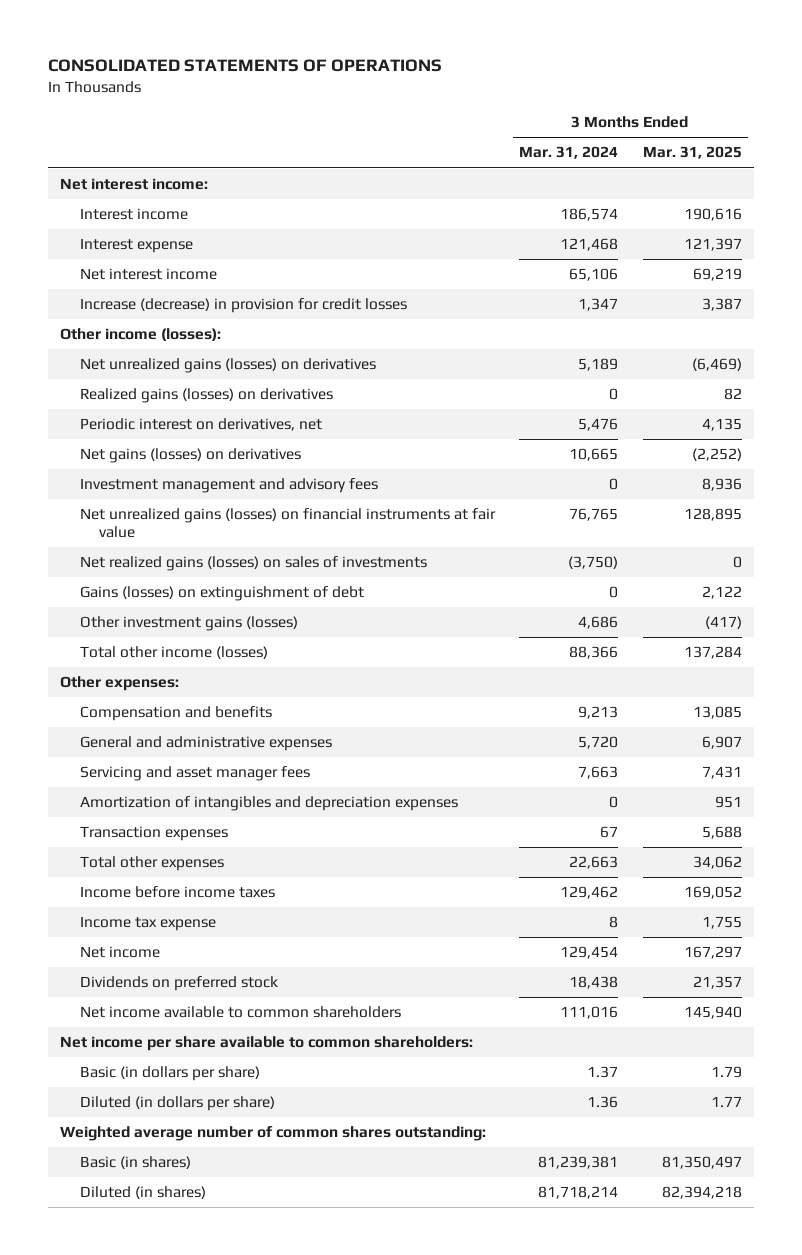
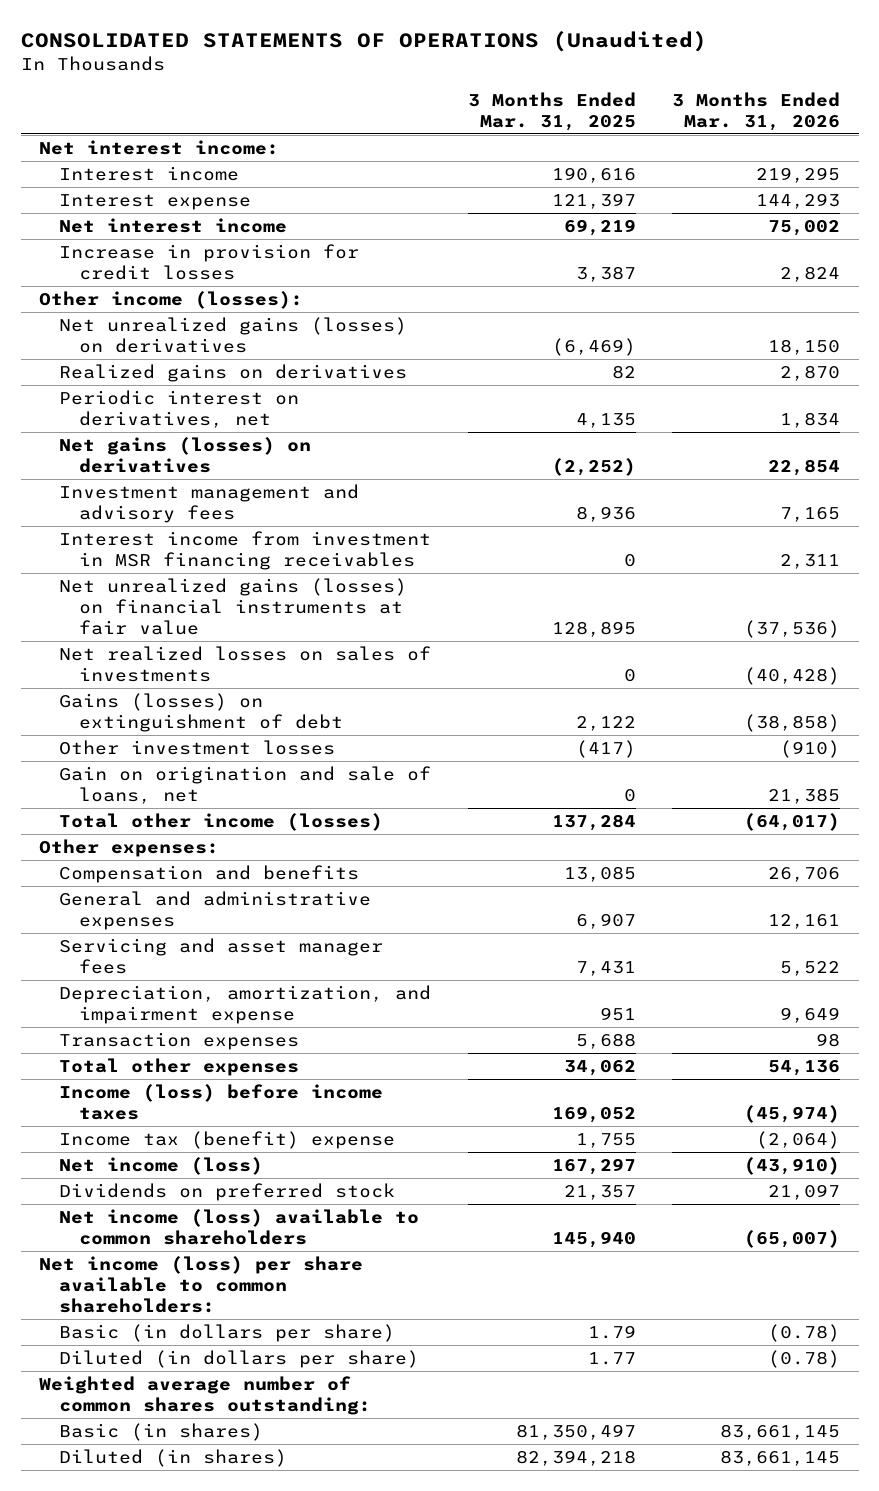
- CONSOLIDATED STATEMENTS OF OPERATIONS
+ CONSOLIDATED STATEMENTS OF OPERATIONS (Unaudited)
- | 3 Months Ended Mar. 31, 2024 | 3 Months Ended Mar. 31, 2025
+ | 3 Months Ended Mar. 31, 2025 | 3 Months Ended Mar. 31, 2026
- Increase (decrease) in provision for credit losses | 1,347 | 3,387
+ Increase in provision for credit losses | 3,387 | 2,824
- Realized gains (losses) on derivatives | 0 | 82
+ Realized gains on derivatives | 82 | 2,870
+ Interest income from investment in MSR financing receivables | 0 | 2,311
- Net realized gains (losses) on sales of investments | (3,750) | 0
+ Net realized losses on sales of investments | 0 | (40,428)
- Other investment gains (losses) | 4,686 | (417)
+ Other investment losses | (417) | (910)
+ Gain on origination and sale of loans, net | 0 | 21,385
- Amortization of intangibles and depreciation expenses | 0 | 951
+ Depreciation, amortization, and impairment expense | 951 | 9,649
- Income before income taxes | 129,462 | 169,052
- Income tax expense | 8 | 1,755
- Net income | 129,454 | 167,297
+ Income (loss) before income taxes | 169,052 | (45,974)
+ Income tax (benefit) expense | 1,755 | (2,064)
+ Net income (loss) | 167,297 | (43,910)
- Net income available to common shareholders | 111,016 | 145,940
- Net income per share available to common shareholders:
+ Net income (loss) available to common shareholders | 145,940 | (65,007)
+ Net income (loss) per share available to common shareholders:

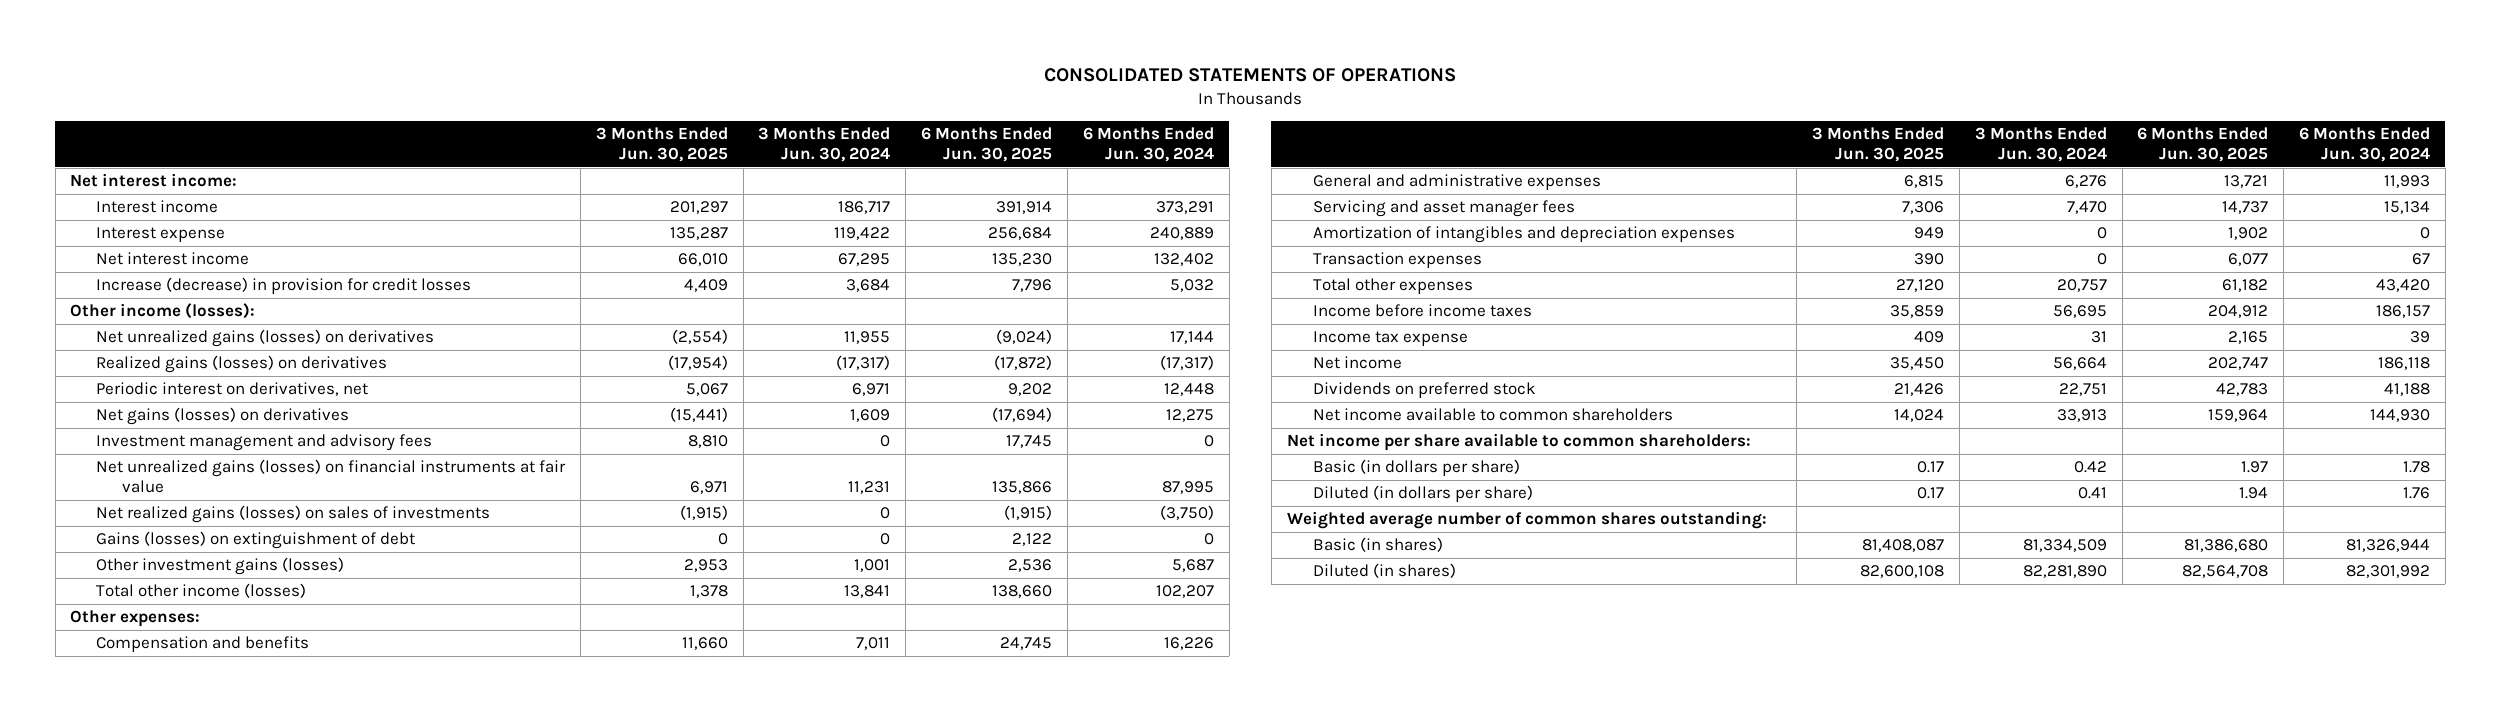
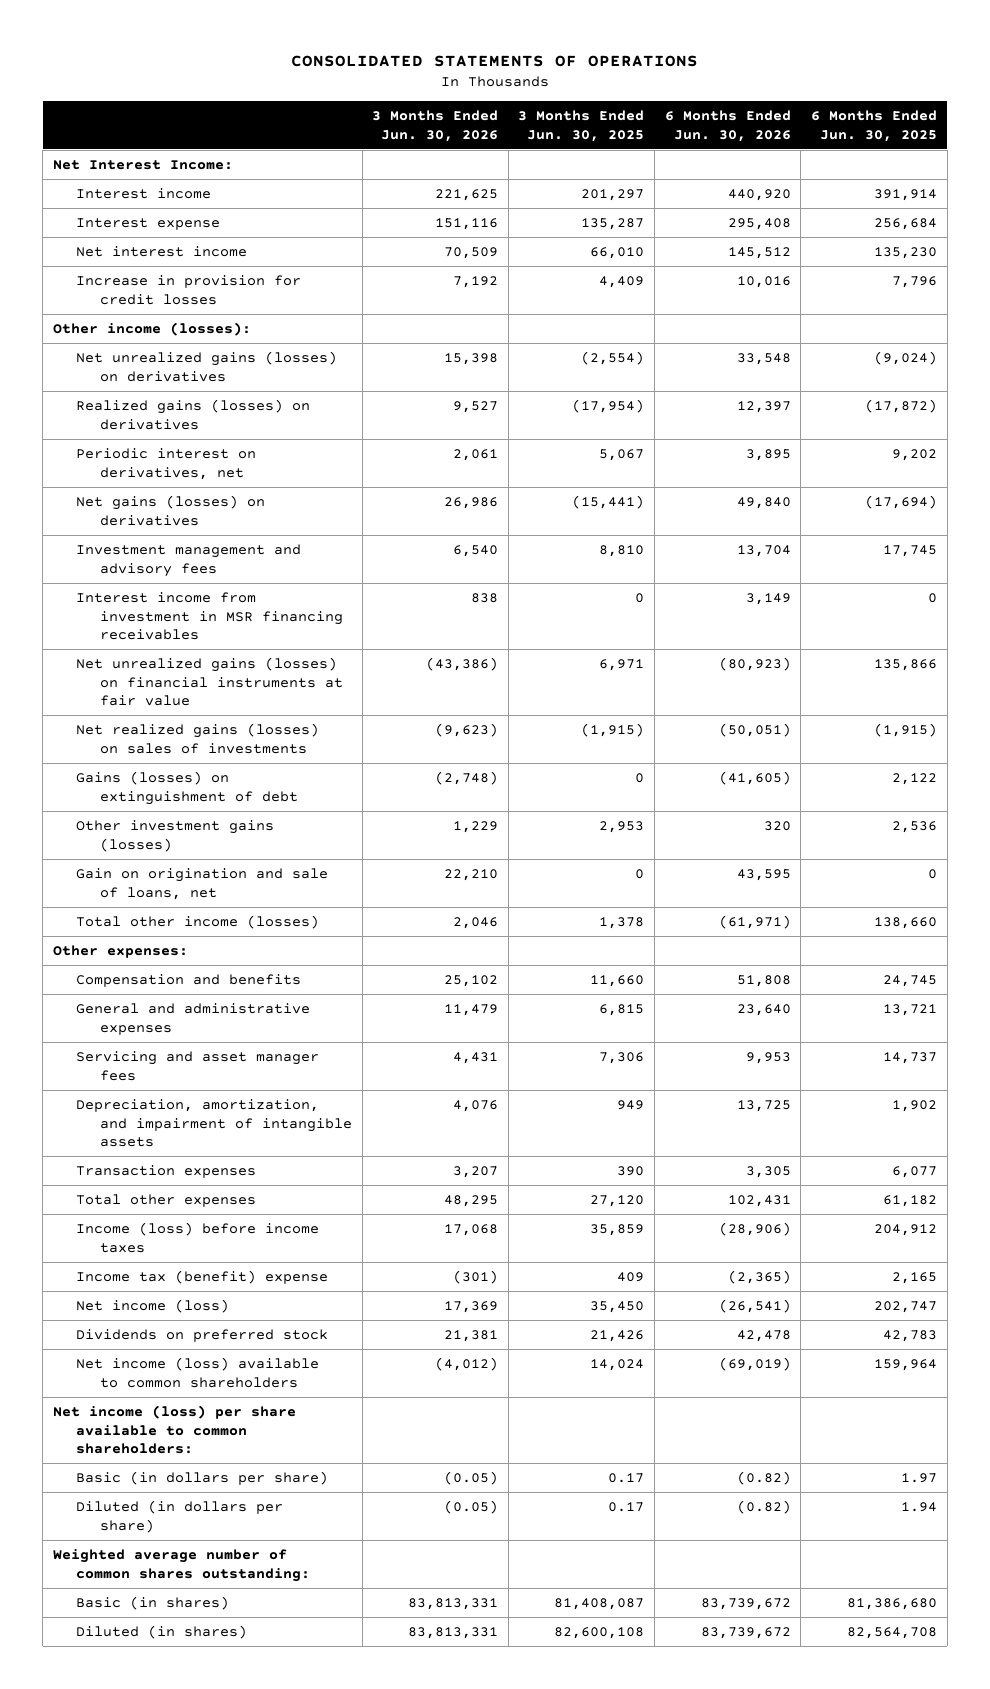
- | 3 Months Ended Jun. 30, 2025 | 3 Months Ended Jun. 30, 2024 | 6 Months Ended Jun. 30, 2025 | 6 Months Ended Jun. 30, 2024
+ | 3 Months Ended Jun. 30, 2026 | 3 Months Ended Jun. 30, 2025 | 6 Months Ended Jun. 30, 2026 | 6 Months Ended Jun. 30, 2025
- Net interest income:
+ Net Interest Income:
- Increase (decrease) in provision for credit losses | 4,409 | 3,684 | 7,796 | 5,032
+ Increase in provision for credit losses | 7,192 | 4,409 | 10,016 | 7,796
+ Interest income from investment in MSR financing receivables | 838 | 0 | 3,149 | 0
+ Gain on origination and sale of loans, net | 22,210 | 0 | 43,595 | 0
- Amortization of intangibles and depreciation expenses | 949 | 0 | 1,902 | 0
+ Depreciation, amortization, and impairment of intangible assets | 4,076 | 949 | 13,725 | 1,902
- Income before income taxes | 35,859 | 56,695 | 204,912 | 186,157
- Income tax expense | 409 | 31 | 2,165 | 39
- Net income | 35,450 | 56,664 | 202,747 | 186,118
+ Income (loss) before income taxes | 17,068 | 35,859 | (28,906) | 204,912
+ Income tax (benefit) expense | (301) | 409 | (2,365) | 2,165
+ Net income (loss) | 17,369 | 35,450 | (26,541) | 202,747
- Net income available to common shareholders | 14,024 | 33,913 | 159,964 | 144,930
- Net income per share available to common shareholders:
+ Net income (loss) available to common shareholders | (4,012) | 14,024 | (69,019) | 159,964
+ Net income (loss) per share available to common shareholders:

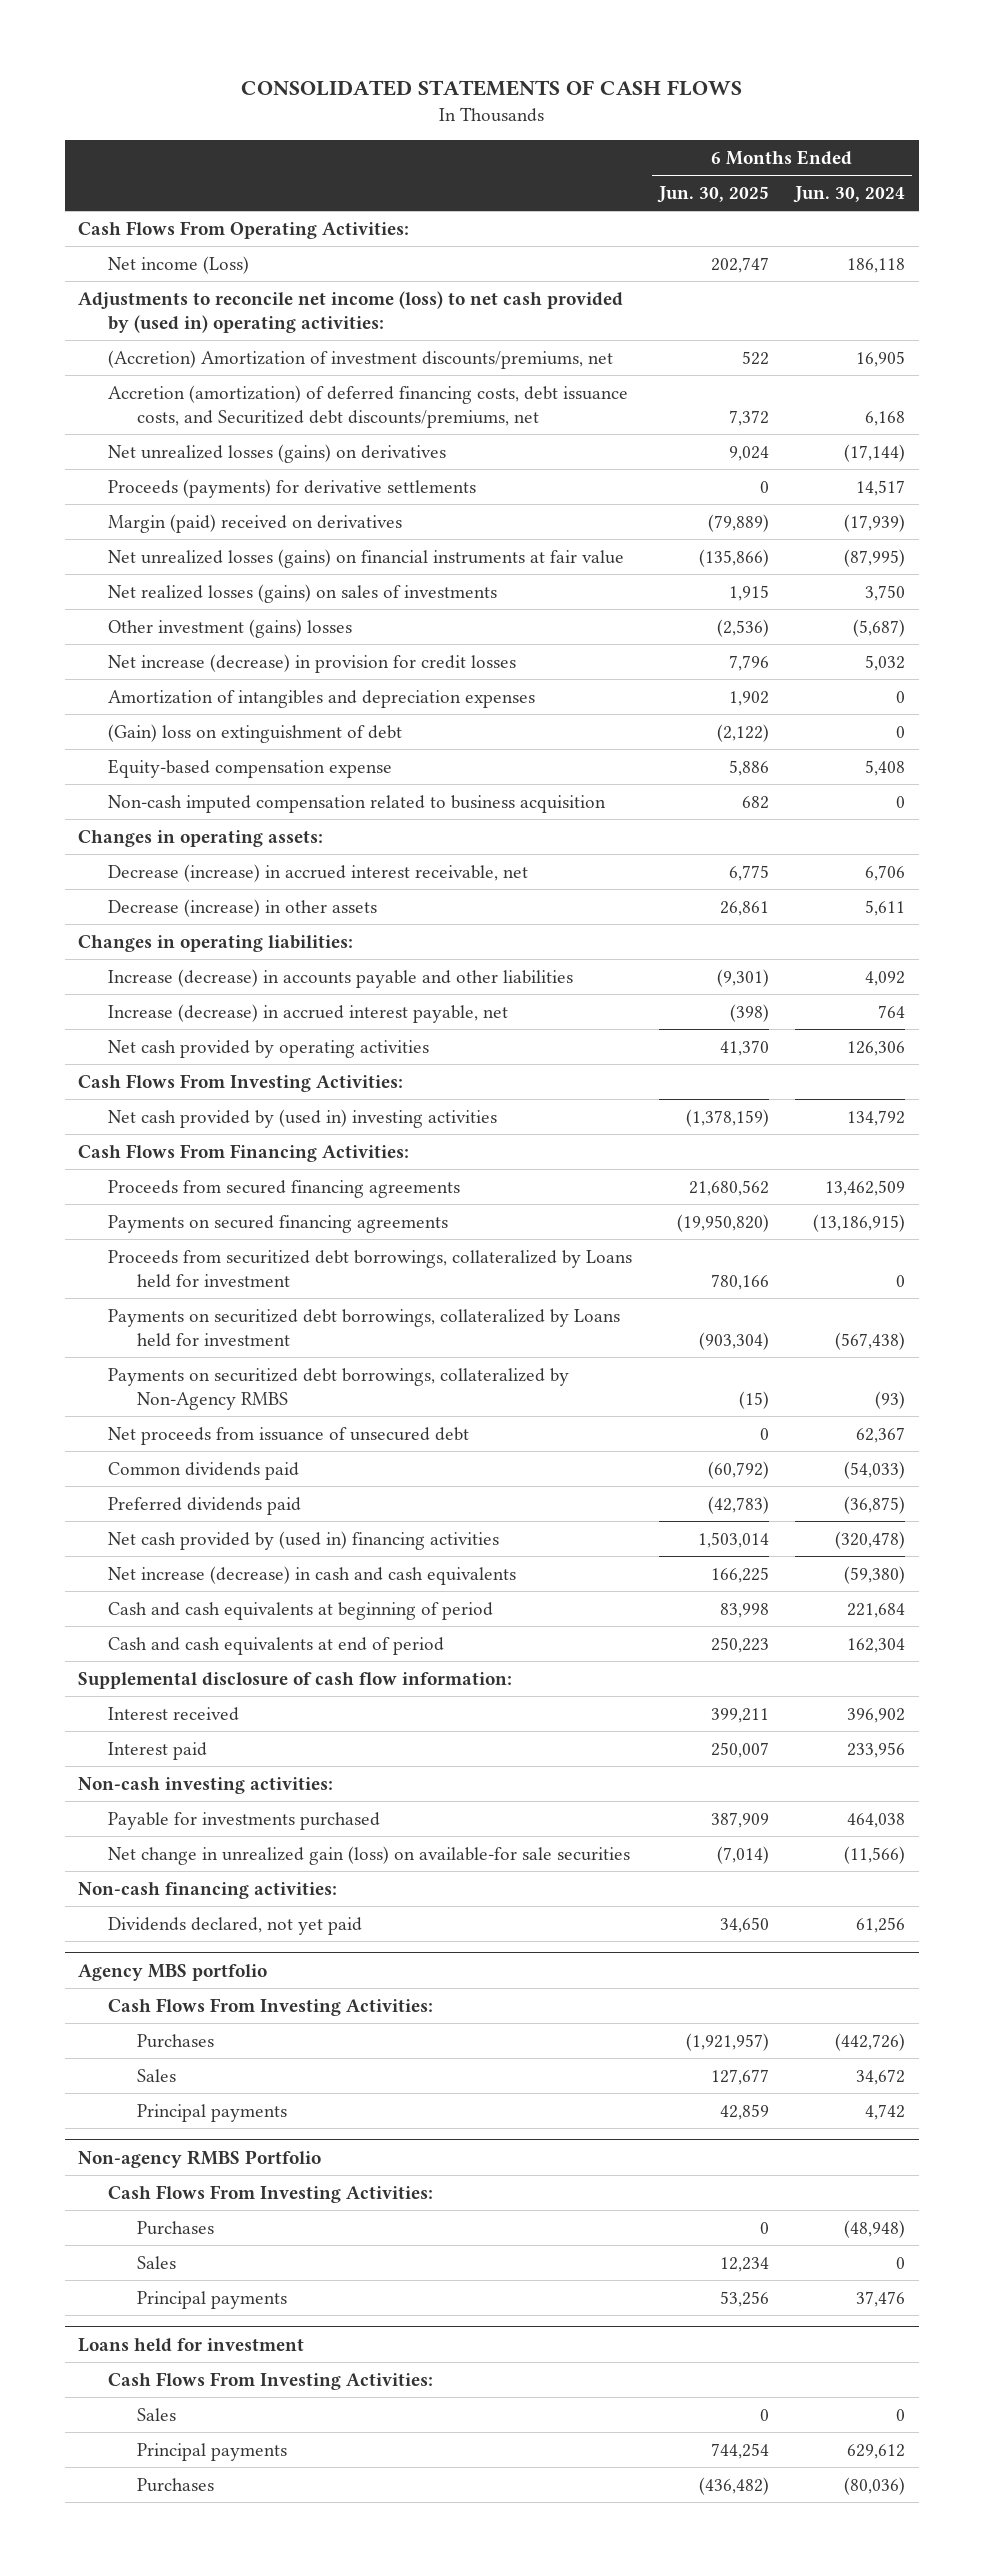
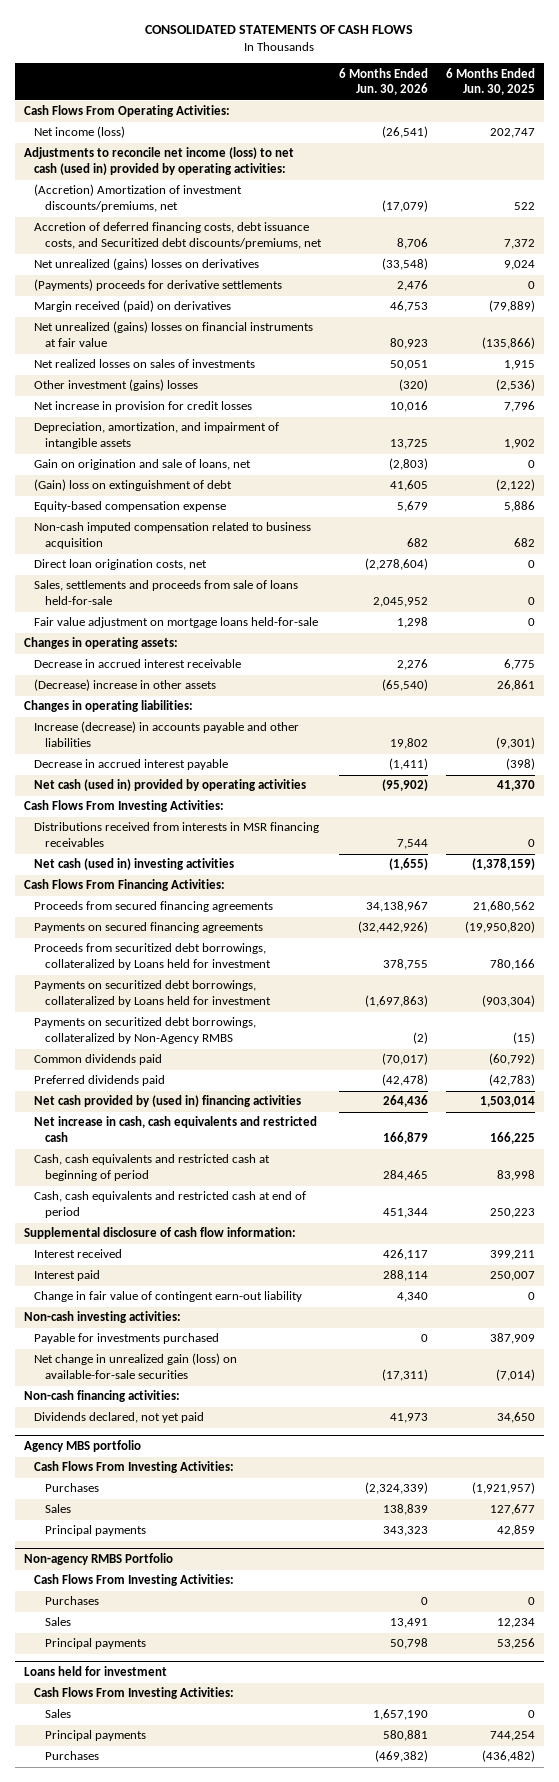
- | 6 Months Ended Jun. 30, 2025 | 6 Months Ended Jun. 30, 2024
+ | 6 Months Ended Jun. 30, 2026 | 6 Months Ended Jun. 30, 2025
- Net income (Loss) | 202,747 | 186,118
- Adjustments to reconcile net income (loss) to net cash provided by (used in) operating activities:
+ Net income (loss) | (26,541) | 202,747
+ Adjustments to reconcile net income (loss) to net cash (used in) provided by operating activities:
- Accretion (amortization) of deferred financing costs, debt issuance costs, and Securitized debt discounts/premiums, net | 7,372 | 6,168
- Net unrealized losses (gains) on derivatives | 9,024 | (17,144)
- Proceeds (payments) for derivative settlements | 0 | 14,517
- Margin (paid) received on derivatives | (79,889) | (17,939)
- Net unrealized losses (gains) on financial instruments at fair value | (135,866) | (87,995)
- Net realized losses (gains) on sales of investments | 1,915 | 3,750
+ Accretion of deferred financing costs, debt issuance costs, and Securitized debt discounts/premiums, net | 8,706 | 7,372
+ Net unrealized (gains) losses on derivatives | (33,548) | 9,024
+ (Payments) proceeds for derivative settlements | 2,476 | 0
+ Margin received (paid) on derivatives | 46,753 | (79,889)
+ Net unrealized (gains) losses on financial instruments at fair value | 80,923 | (135,866)
+ Net realized losses on sales of investments | 50,051 | 1,915
- Net increase (decrease) in provision for credit losses | 7,796 | 5,032
- Amortization of intangibles and depreciation expenses | 1,902 | 0
+ Net increase in provision for credit losses | 10,016 | 7,796
+ Depreciation, amortization, and impairment of intangible assets | 13,725 | 1,902
+ Gain on origination and sale of loans, net | (2,803) | 0
+ Direct loan origination costs, net | (2,278,604) | 0
+ Sales, settlements and proceeds from sale of loans held-for-sale | 2,045,952 | 0
+ Fair value adjustment on mortgage loans held-for-sale | 1,298 | 0
- Decrease (increase) in accrued interest receivable, net | 6,775 | 6,706
- Decrease (increase) in other assets | 26,861 | 5,611
+ Decrease in accrued interest receivable | 2,276 | 6,775
+ (Decrease) increase in other assets | (65,540) | 26,861
- Increase (decrease) in accrued interest payable, net | (398) | 764
- Net cash provided by operating activities | 41,370 | 126,306
+ Decrease in accrued interest payable | (1,411) | (398)
+ Net cash (used in) provided by operating activities | (95,902) | 41,370
- Net cash provided by (used in) investing activities | (1,378,159) | 134,792
+ Distributions received from interests in MSR financing receivables | 7,544 | 0
+ Net cash (used in) investing activities | (1,655) | (1,378,159)
- Net proceeds from issuance of unsecured debt | 0 | 62,367
- Net increase (decrease) in cash and cash equivalents | 166,225 | (59,380)
- Cash and cash equivalents at beginning of period | 83,998 | 221,684
- Cash and cash equivalents at end of period | 250,223 | 162,304
+ Net increase in cash, cash equivalents and restricted cash | 166,879 | 166,225
+ Cash, cash equivalents and restricted cash at beginning of period | 284,465 | 83,998
+ Cash, cash equivalents and restricted cash at end of period | 451,344 | 250,223
+ Change in fair value of contingent earn-out liability | 4,340 | 0
- Net change in unrealized gain (loss) on available-for sale securities | (7,014) | (11,566)
+ Net change in unrealized gain (loss) on available-for-sale securities | (17,311) | (7,014)

